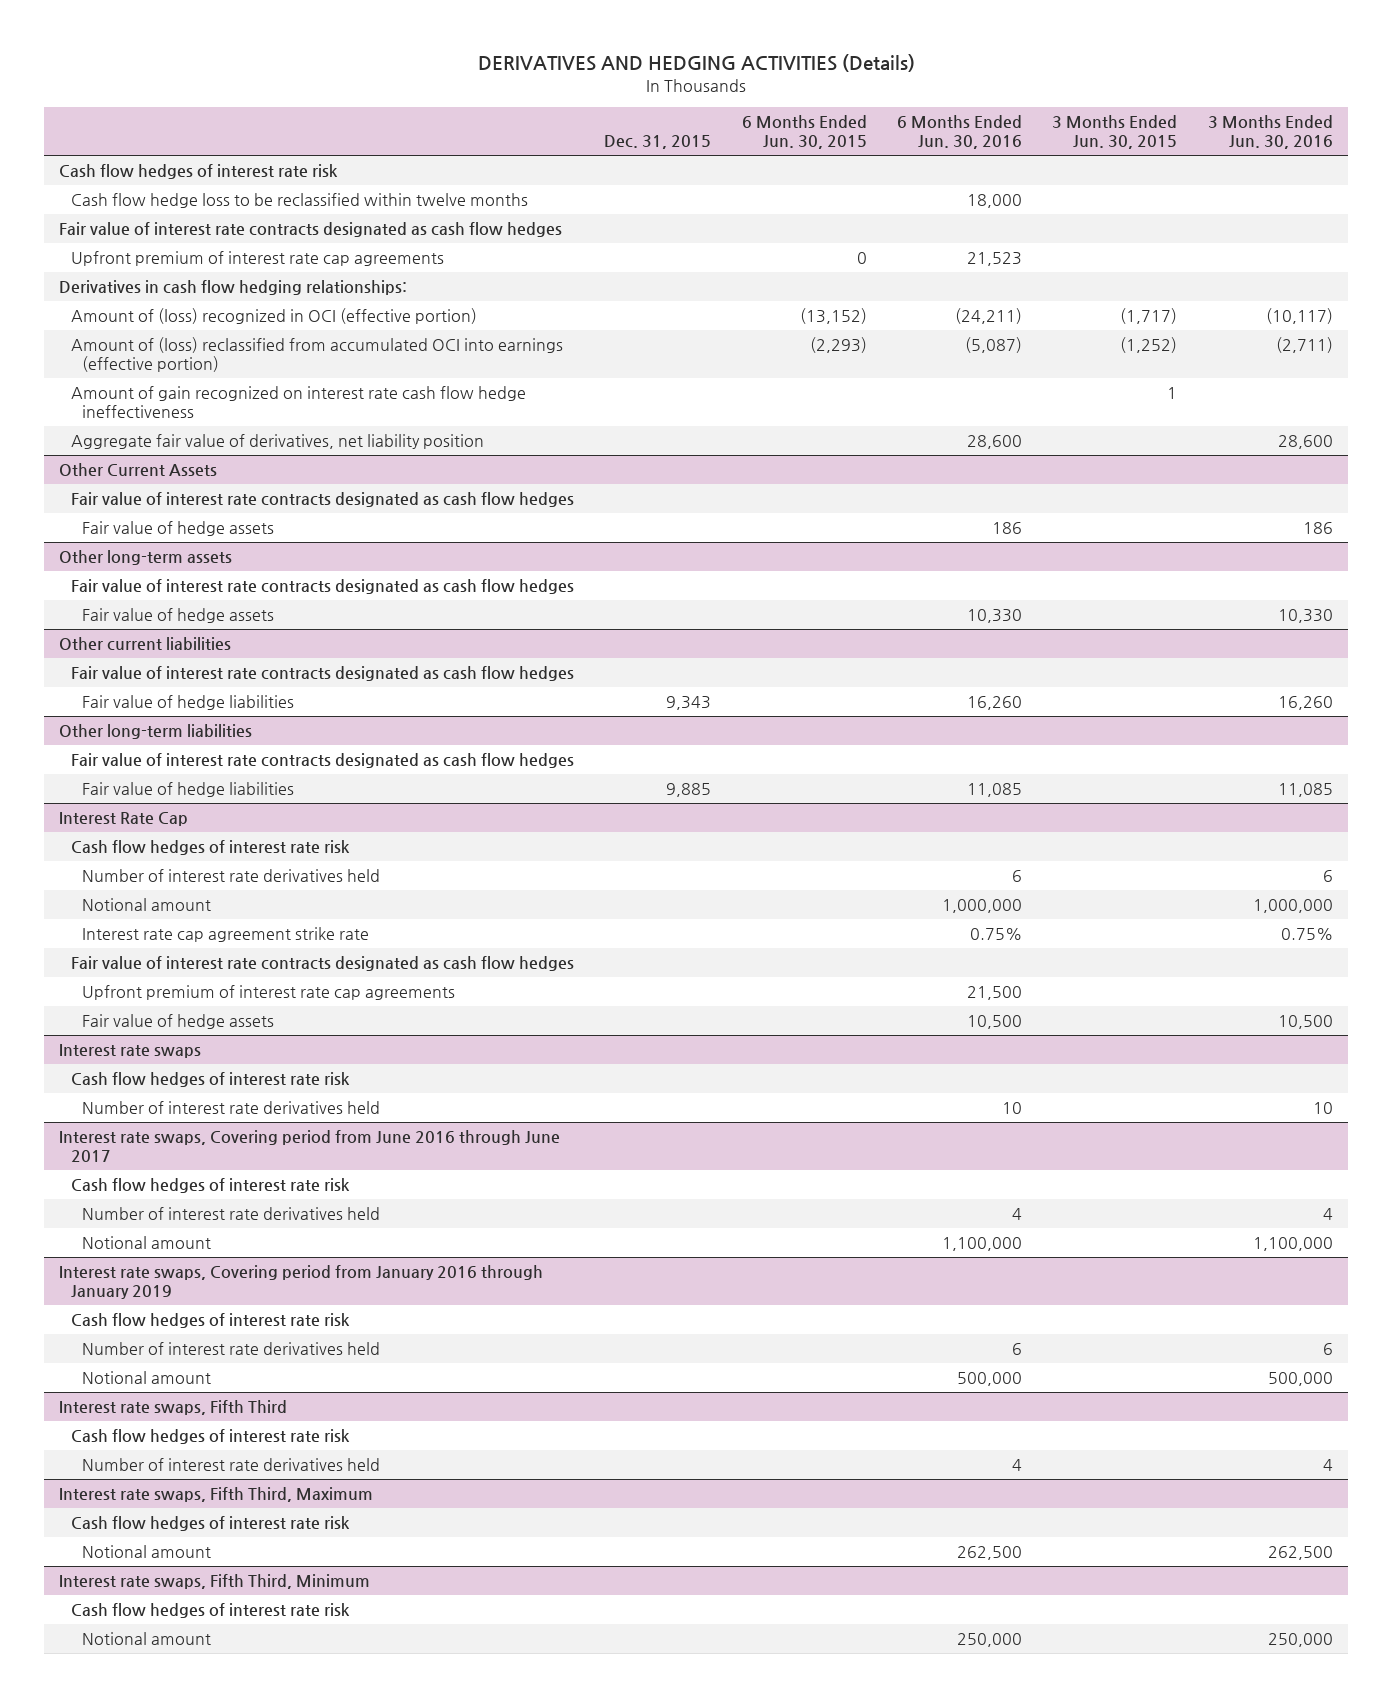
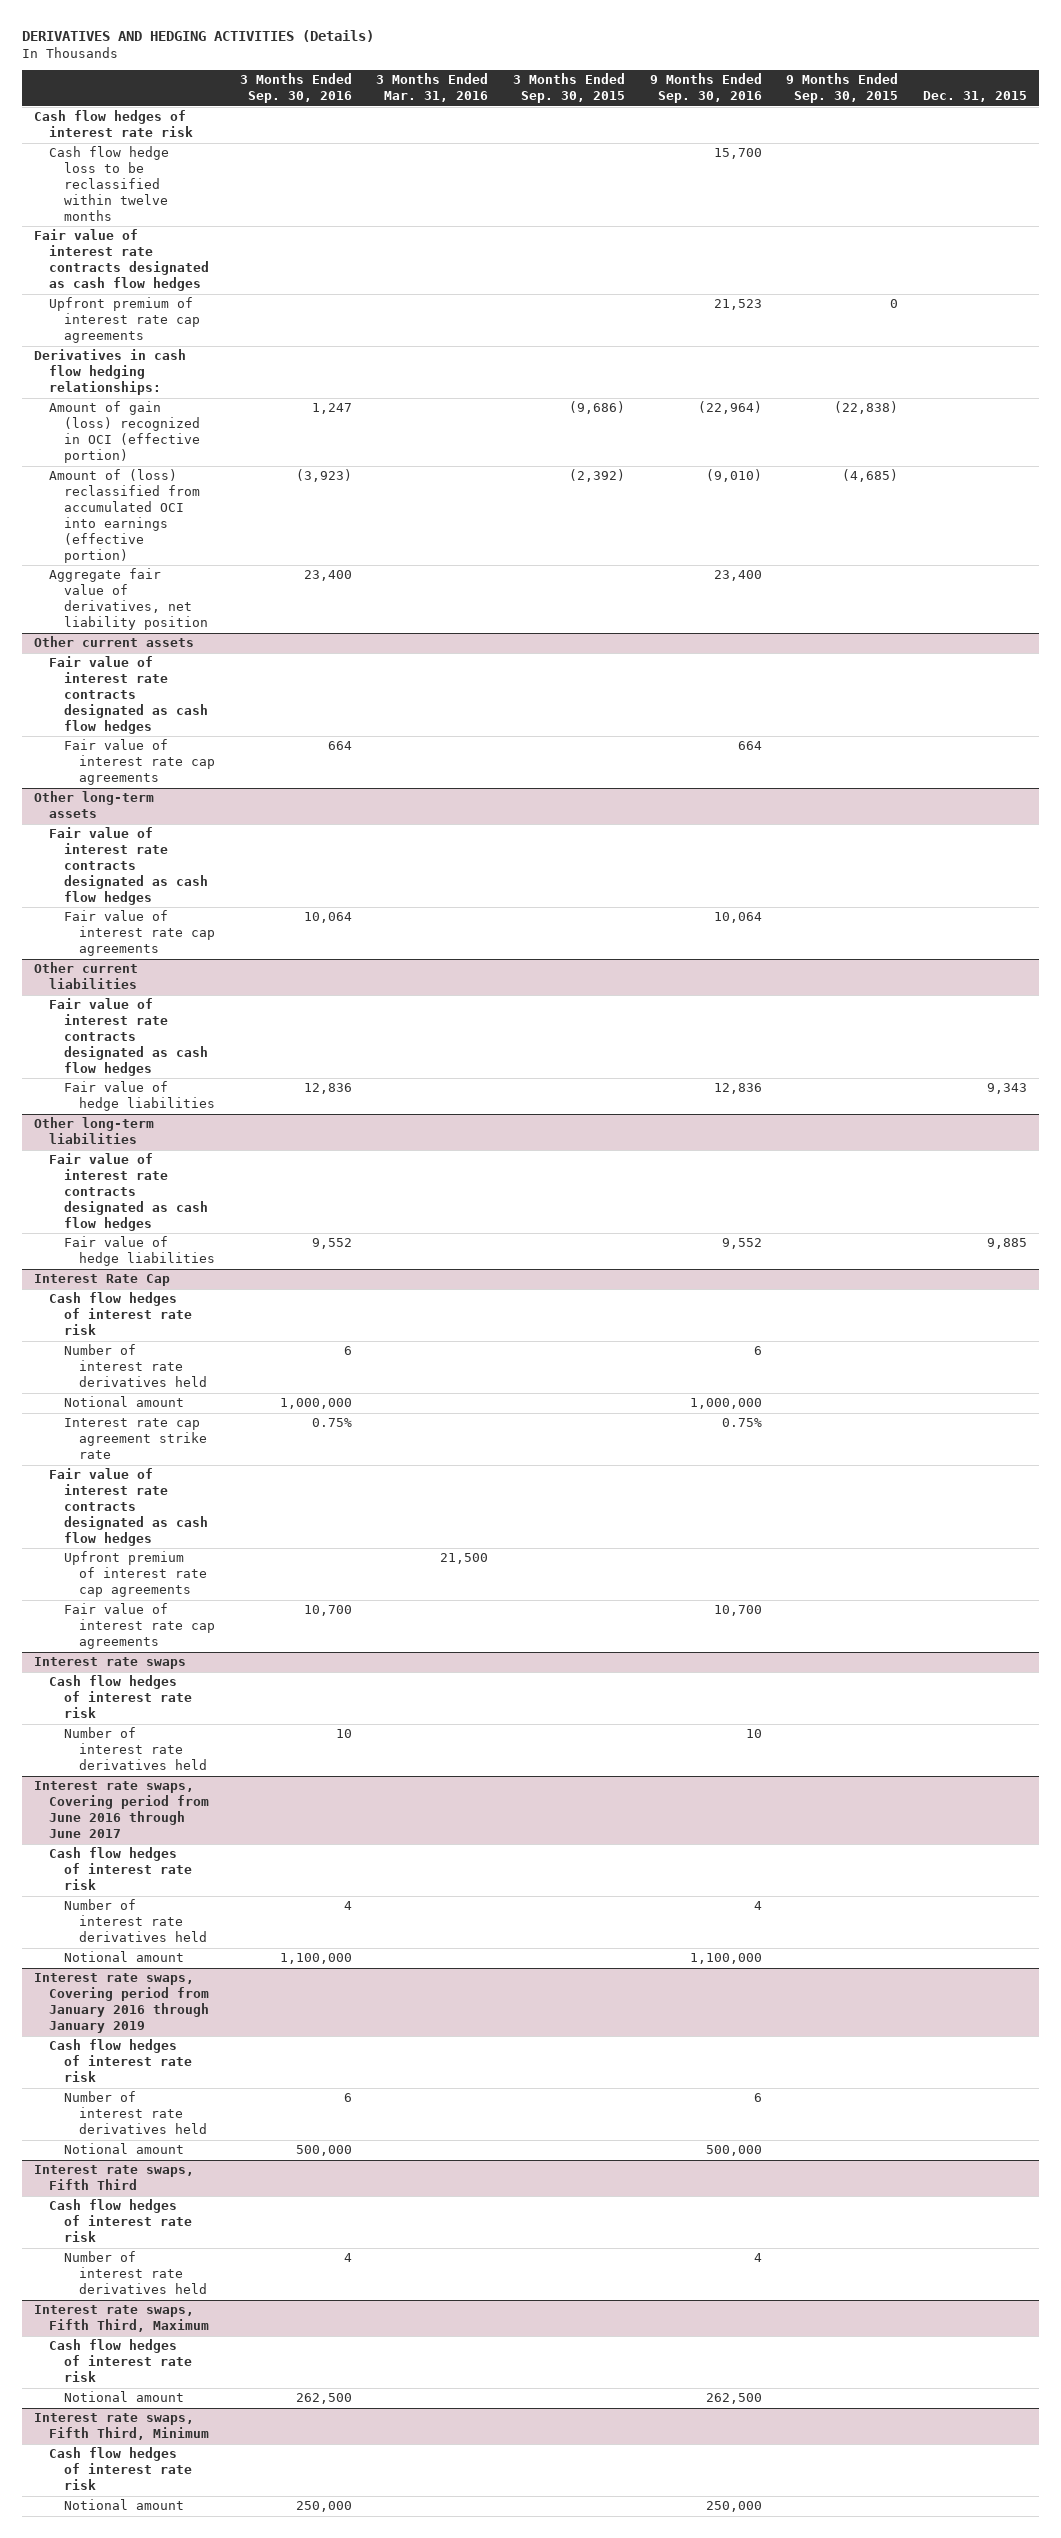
- | Dec. 31, 2015 | 6 Months Ended Jun. 30, 2015 | 6 Months Ended Jun. 30, 2016 | 3 Months Ended Jun. 30, 2015 | 3 Months Ended Jun. 30, 2016
+ | 3 Months Ended Sep. 30, 2016 | 3 Months Ended Mar. 31, 2016 | 3 Months Ended Sep. 30, 2015 | 9 Months Ended Sep. 30, 2016 | 9 Months Ended Sep. 30, 2015 | Dec. 31, 2015
- Amount of (loss) recognized in OCI (effective portion) | | (13,152) | (24,211) | (1,717) | (10,117)
+ Amount of gain (loss) recognized in OCI (effective portion) | 1,247 | | (9,686) | (22,964) | (22,838) |
- Amount of gain recognized on interest rate cash flow hedge ineffectiveness | | | | 1 |
- Other Current Assets
+ Other current assets
- Fair value of hedge assets | | | 186 | | 186
+ Fair value of interest rate cap agreements | 664 | | | 664 | |
@ Other long-term assets
- Fair value of hedge assets | | | 10,330 | | 10,330
+ Fair value of interest rate cap agreements | 10,064 | | | 10,064 | |
@ Interest Rate Cap
- Fair value of hedge assets | | | 10,500 | | 10,500
+ Fair value of interest rate cap agreements | 10,700 | | | 10,700 | |

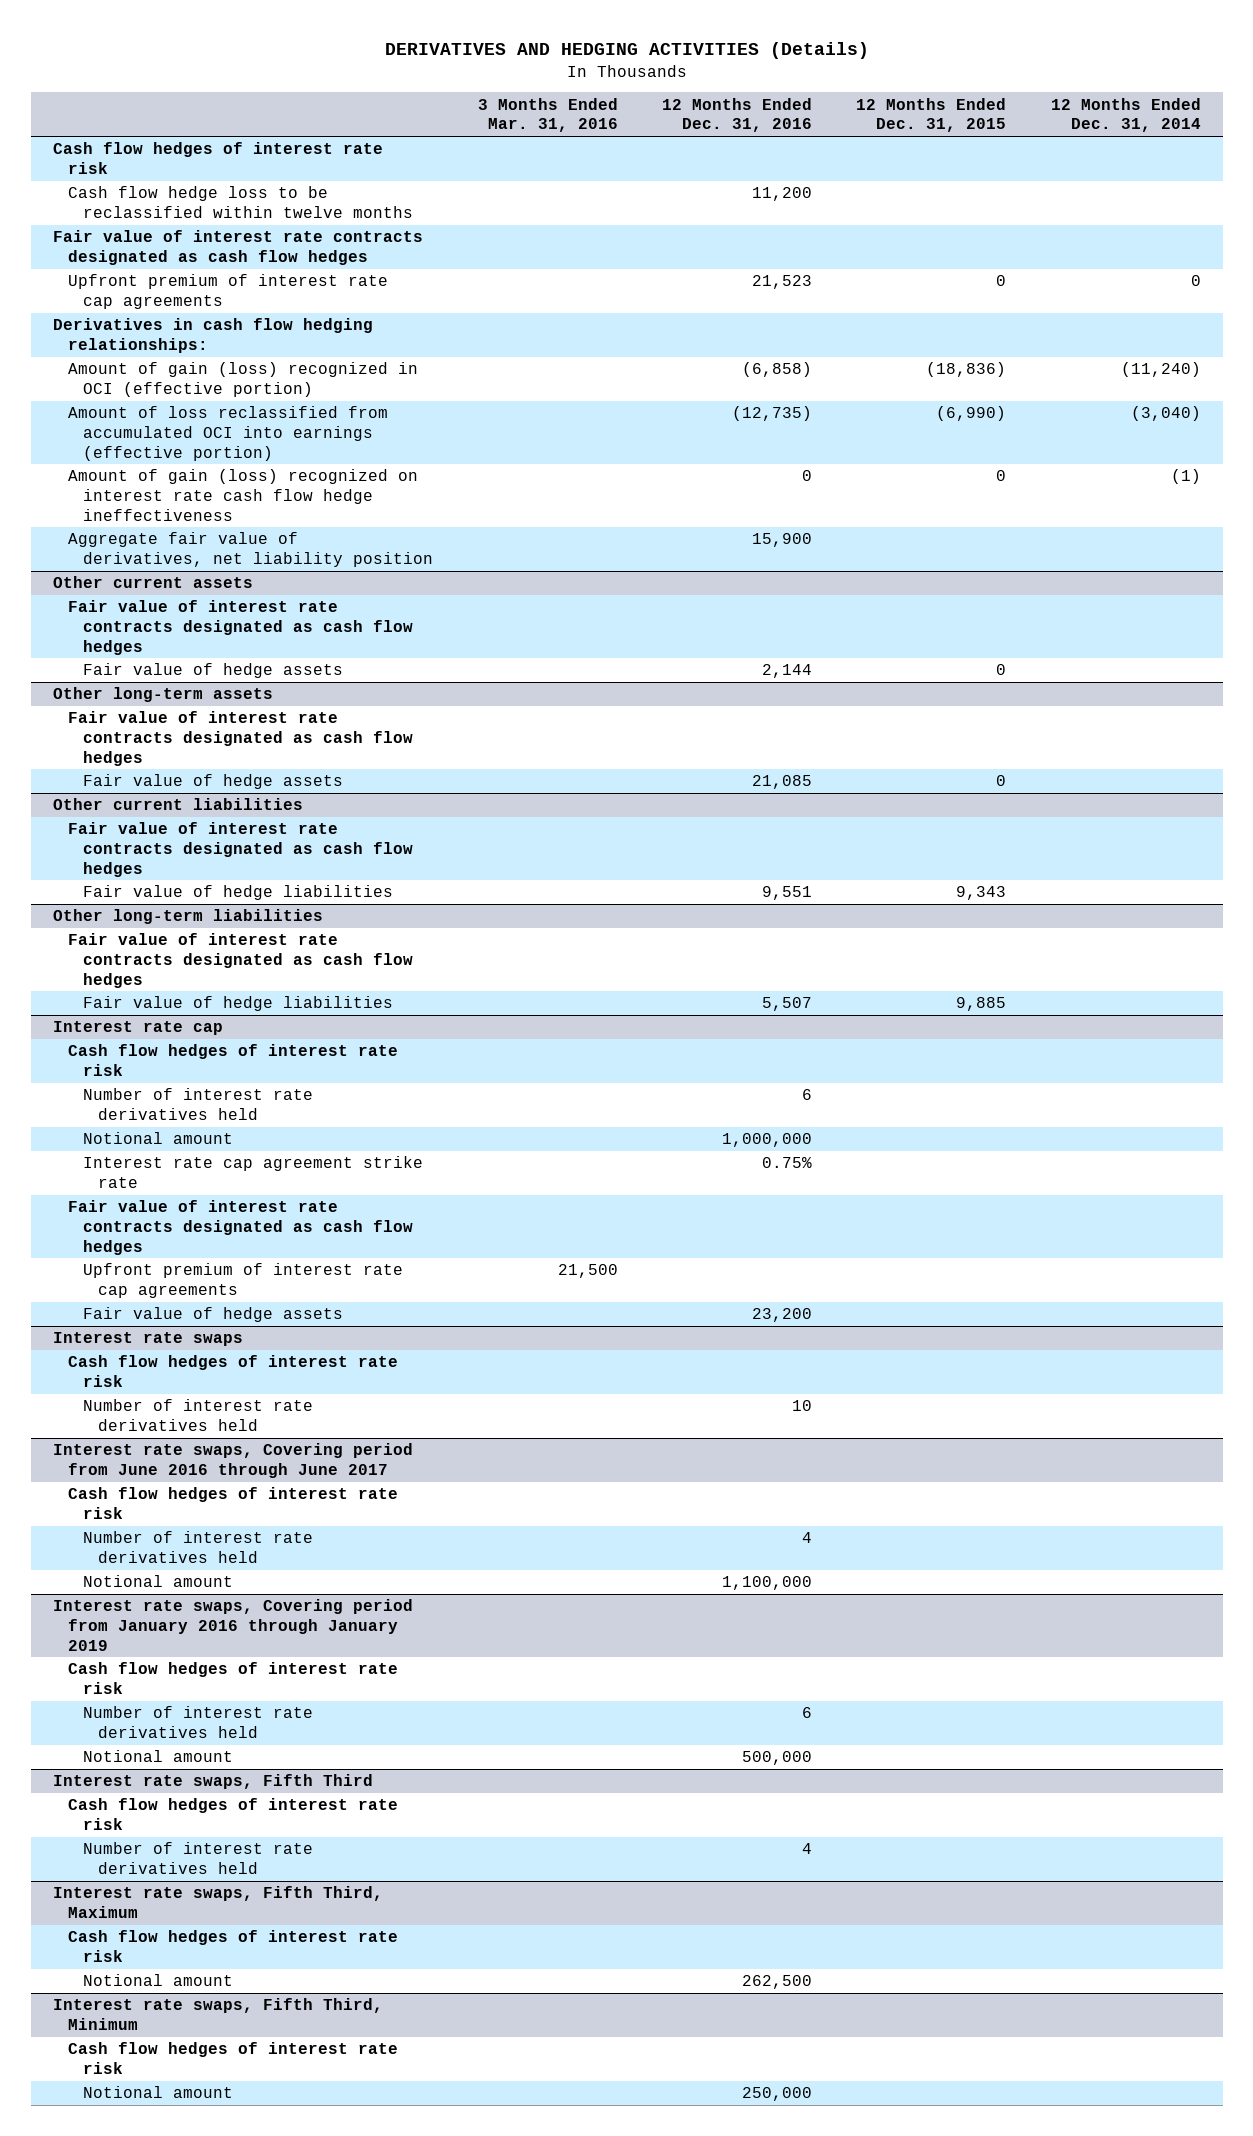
- | 3 Months Ended Sep. 30, 2016 | 3 Months Ended Mar. 31, 2016 | 3 Months Ended Sep. 30, 2015 | 9 Months Ended Sep. 30, 2016 | 9 Months Ended Sep. 30, 2015 | Dec. 31, 2015
+ | 3 Months Ended Mar. 31, 2016 | 12 Months Ended Dec. 31, 2016 | 12 Months Ended Dec. 31, 2015 | 12 Months Ended Dec. 31, 2014
- Amount of (loss) reclassified from accumulated OCI into earnings (effective portion) | (3,923) | | (2,392) | (9,010) | (4,685) |
+ Amount of loss reclassified from accumulated OCI into earnings (effective portion) | | (12,735) | (6,990) | (3,040)
+ Amount of gain (loss) recognized on interest rate cash flow hedge ineffectiveness | | 0 | 0 | (1)
@ Other current assets
- Fair value of interest rate cap agreements | 664 | | | 664 | |
+ Fair value of hedge assets | | 2,144 | 0 |
@ Other long-term assets
- Fair value of interest rate cap agreements | 10,064 | | | 10,064 | |
+ Fair value of hedge assets | | 21,085 | 0 |
- Interest Rate Cap
+ Interest rate cap
- Fair value of interest rate cap agreements | 10,700 | | | 10,700 | |
+ Fair value of hedge assets | | 23,200 | |

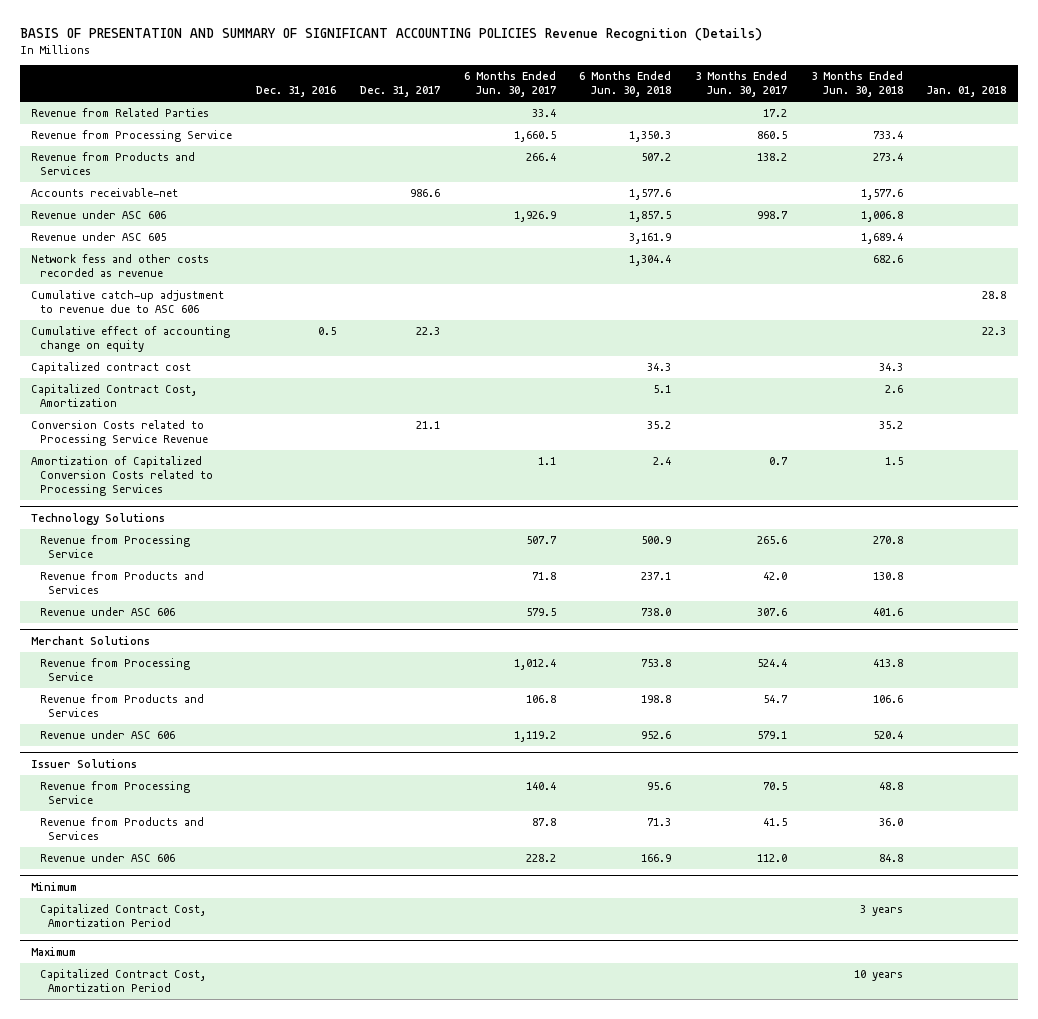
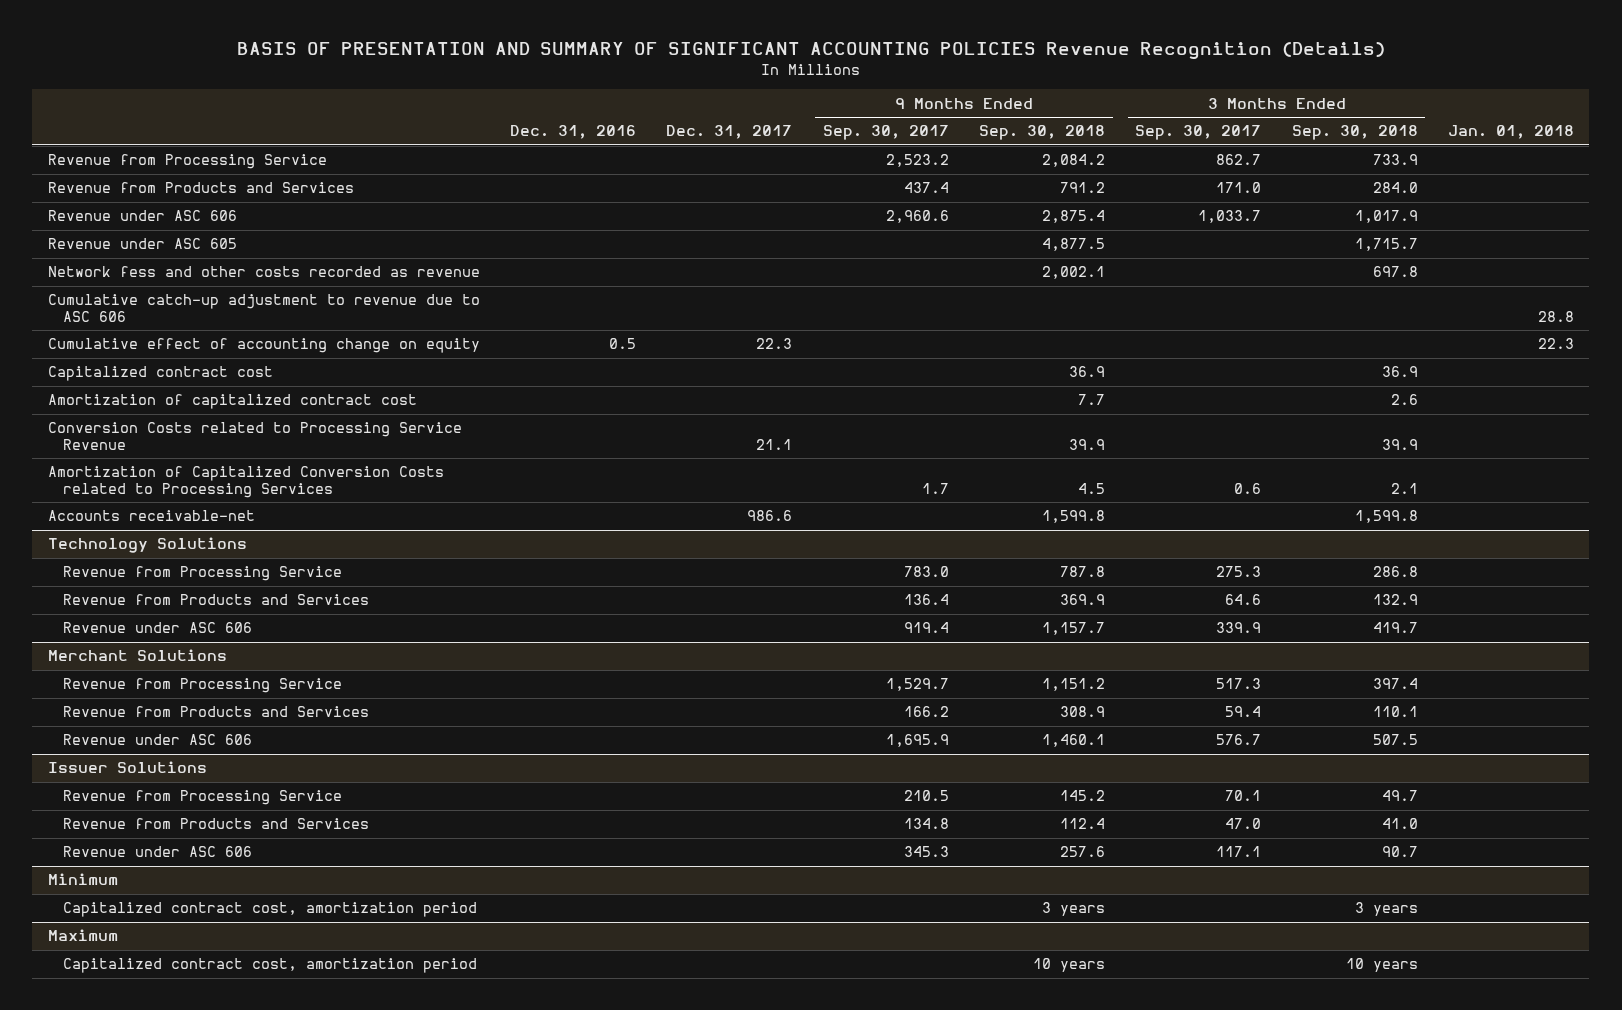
- | Dec. 31, 2016 | Dec. 31, 2017 | 6 Months Ended Jun. 30, 2017 | 6 Months Ended Jun. 30, 2018 | 3 Months Ended Jun. 30, 2017 | 3 Months Ended Jun. 30, 2018 | Jan. 01, 2018
+ | Dec. 31, 2016 | Dec. 31, 2017 | 9 Months Ended Sep. 30, 2017 | 9 Months Ended Sep. 30, 2018 | 3 Months Ended Sep. 30, 2017 | 3 Months Ended Sep. 30, 2018 | Jan. 01, 2018
- Revenue from Related Parties | | | 33.4 | | 17.2 | |
- Capitalized Contract Cost, Amortization | | | | 5.1 | | 2.6 |
+ Amortization of capitalized contract cost | | | | 7.7 | | 2.6 |
moved down: Accounts receivable-net | | 986.6 | | 1,599.8 | | 1,599.8 |
@ Minimum
- Capitalized Contract Cost, Amortization Period | | | | | | 3 years |
+ Capitalized contract cost, amortization period | | | | 3 years | | 3 years |
@ Maximum
- Capitalized Contract Cost, Amortization Period | | | | | | 10 years |
+ Capitalized contract cost, amortization period | | | | 10 years | | 10 years |

